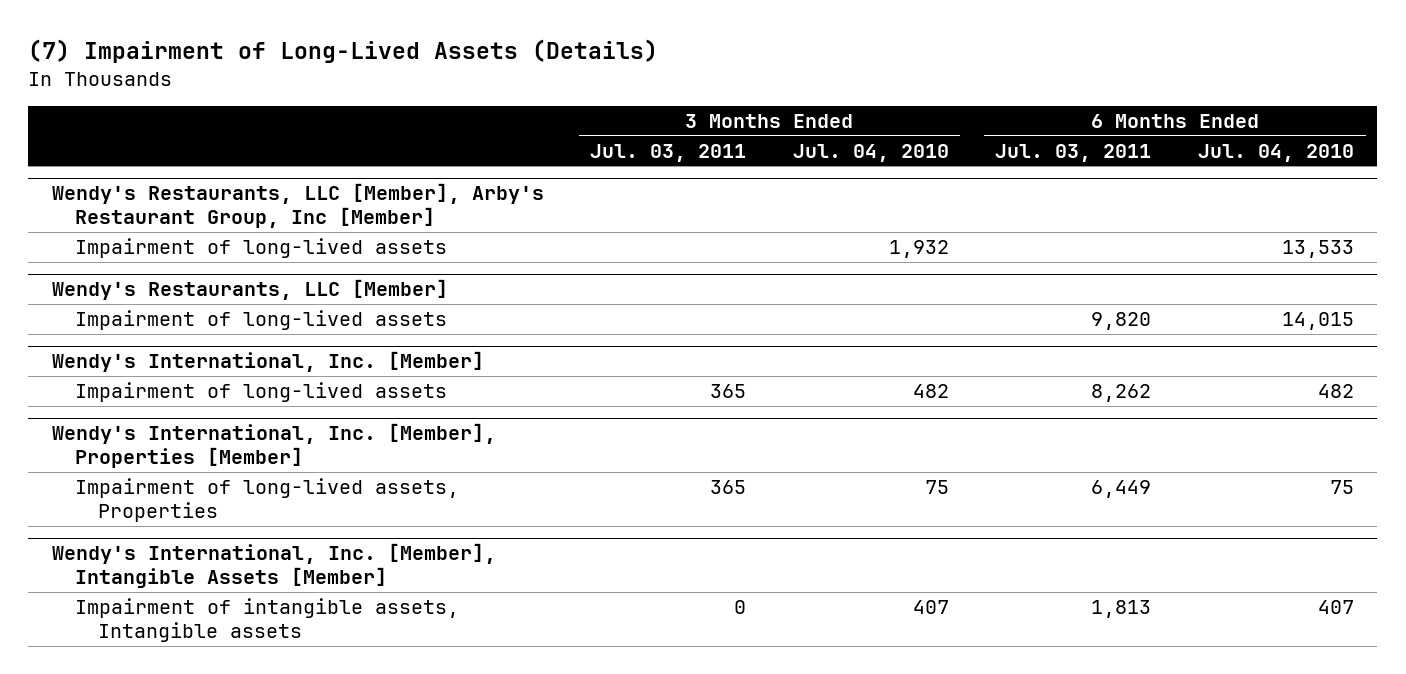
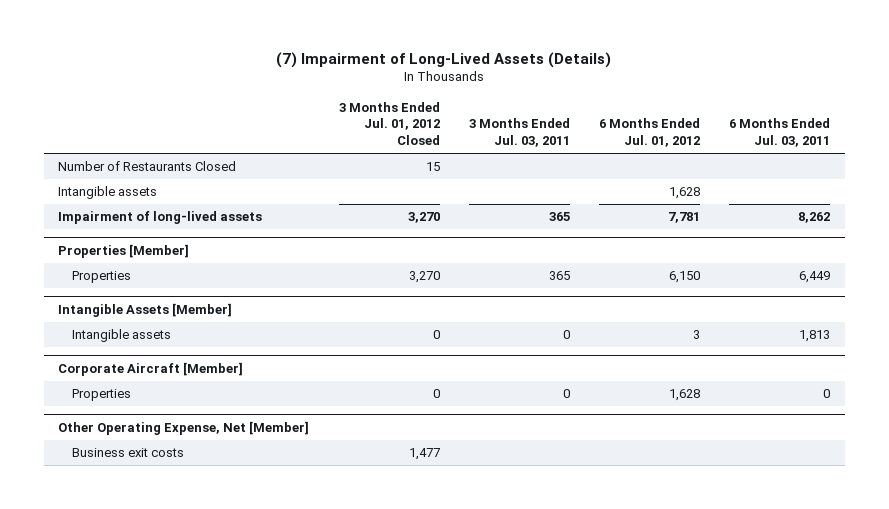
- | 3 Months Ended Jul. 03, 2011 | 3 Months Ended Jul. 04, 2010 | 6 Months Ended Jul. 03, 2011 | 6 Months Ended Jul. 04, 2010
+ | 3 Months Ended Jul. 01, 2012 Closed | 3 Months Ended Jul. 03, 2011 | 6 Months Ended Jul. 01, 2012 | 6 Months Ended Jul. 03, 2011
- Wendy's Restaurants, LLC [Member], Arby's Restaurant Group, Inc [Member]
- Impairment of long-lived assets | | 1,932 | | 13,533
- Wendy's Restaurants, LLC [Member]
- Impairment of long-lived assets | | | 9,820 | 14,015
- Wendy's International, Inc. [Member]
+ Number of Restaurants Closed | 15 | | |
+ Intangible assets | | | 1,628 |
- Wendy's International, Inc. [Member], Properties [Member]
- Impairment of long-lived assets, Properties | 365 | 75 | 6,449 | 75
- Wendy's International, Inc. [Member], Intangible Assets [Member]
- Impairment of intangible assets, Intangible assets | 0 | 407 | 1,813 | 407
+ Properties [Member]
+ Properties | 3,270 | 365 | 6,150 | 6,449
+ Intangible Assets [Member]
+ Intangible assets | 0 | 0 | 3 | 1,813
+ Corporate Aircraft [Member]
+ Properties | 0 | 0 | 1,628 | 0
+ Other Operating Expense, Net [Member]
+ Business exit costs | 1,477 | | |

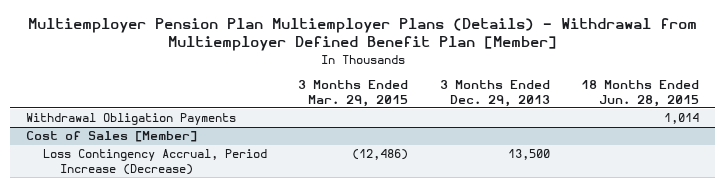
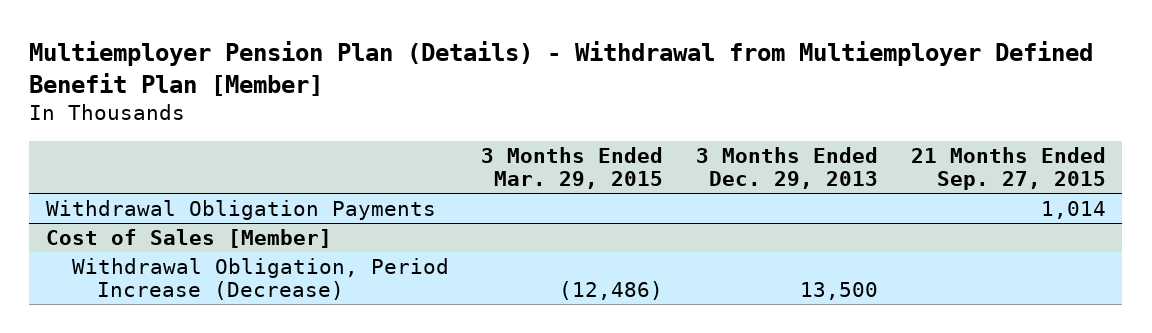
- Multiemployer Pension Plan Multiemployer Plans (Details) - Withdrawal from Multiemployer Defined Benefit Plan [Member]
+ Multiemployer Pension Plan (Details) - Withdrawal from Multiemployer Defined Benefit Plan [Member]
- | 3 Months Ended Mar. 29, 2015 | 3 Months Ended Dec. 29, 2013 | 18 Months Ended Jun. 28, 2015
+ | 3 Months Ended Mar. 29, 2015 | 3 Months Ended Dec. 29, 2013 | 21 Months Ended Sep. 27, 2015
@ Cost of Sales [Member]
- Loss Contingency Accrual, Period Increase (Decrease) | (12,486) | 13,500 |
+ Withdrawal Obligation, Period Increase (Decrease) | (12,486) | 13,500 |

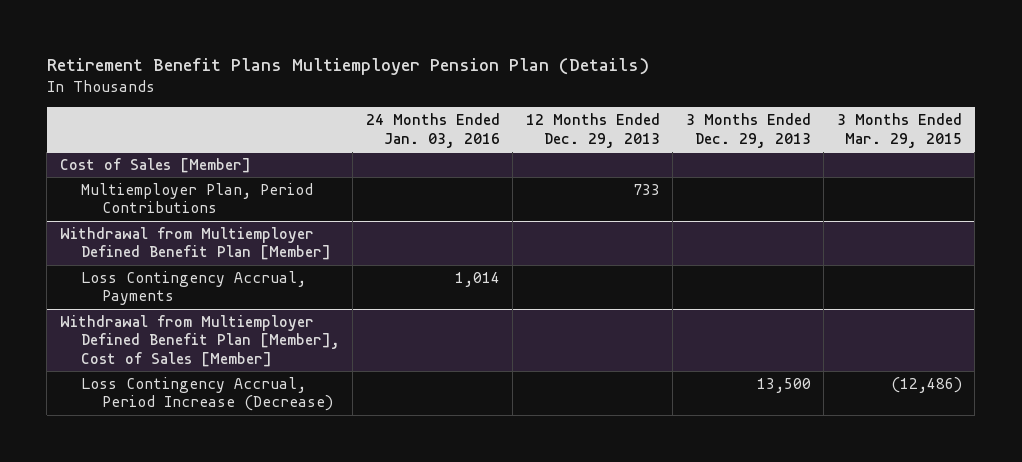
- Multiemployer Pension Plan (Details) - Withdrawal from Multiemployer Defined Benefit Plan [Member]
+ Retirement Benefit Plans Multiemployer Pension Plan (Details)
- | 3 Months Ended Mar. 29, 2015 | 3 Months Ended Dec. 29, 2013 | 21 Months Ended Sep. 27, 2015
+ | 24 Months Ended Jan. 03, 2016 | 12 Months Ended Dec. 29, 2013 | 3 Months Ended Dec. 29, 2013 | 3 Months Ended Mar. 29, 2015
- Withdrawal Obligation Payments | | | 1,014
@ Cost of Sales [Member]
- Withdrawal Obligation, Period Increase (Decrease) | (12,486) | 13,500 |
+ Multiemployer Plan, Period Contributions | | 733 | |
+ Withdrawal from Multiemployer Defined Benefit Plan [Member]
+ Loss Contingency Accrual, Payments | 1,014 | | |
+ Withdrawal from Multiemployer Defined Benefit Plan [Member], Cost of Sales [Member]
+ Loss Contingency Accrual, Period Increase (Decrease) | | | 13,500 | (12,486)

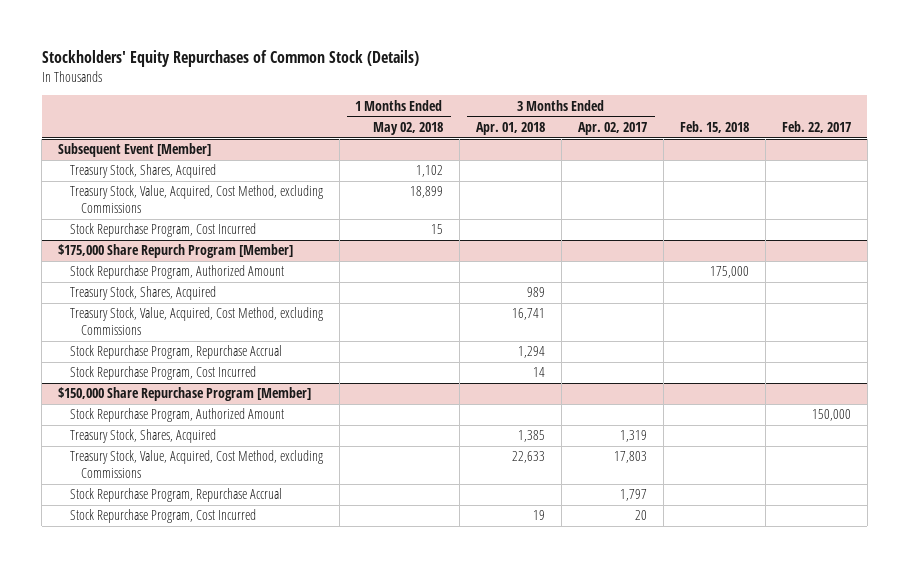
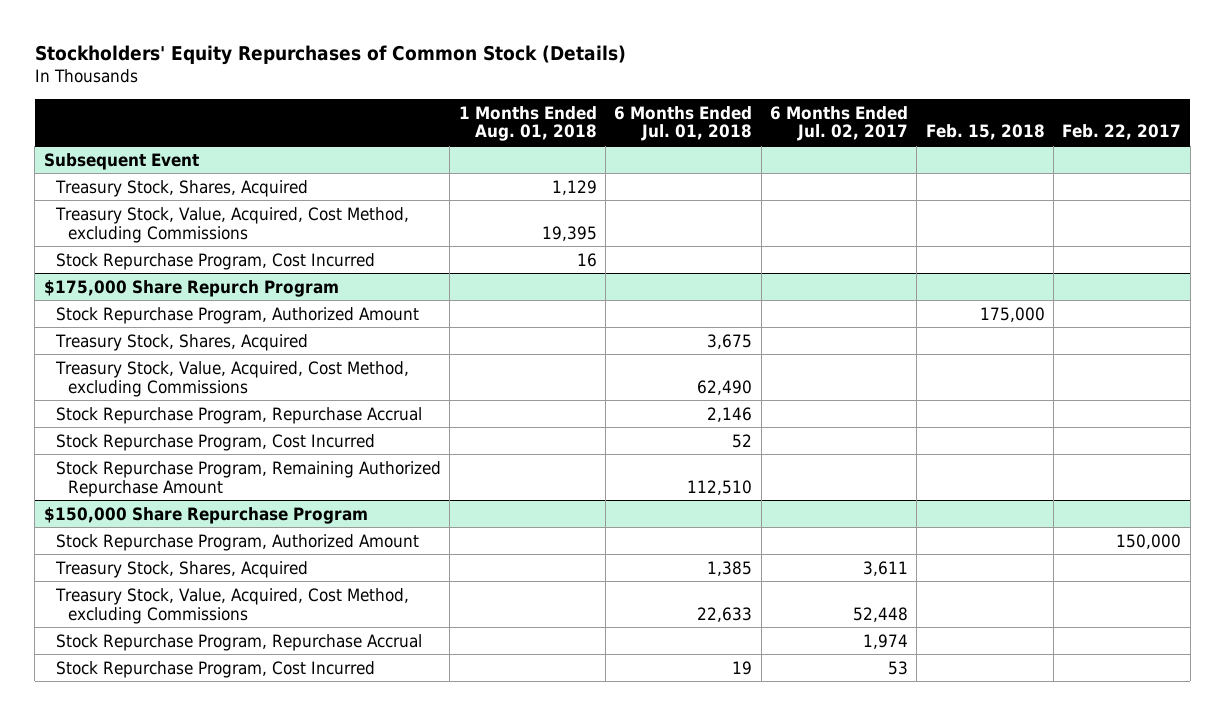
- | 1 Months Ended May 02, 2018 | 3 Months Ended Apr. 01, 2018 | 3 Months Ended Apr. 02, 2017 | Feb. 15, 2018 | Feb. 22, 2017
+ | 1 Months Ended Aug. 01, 2018 | 6 Months Ended Jul. 01, 2018 | 6 Months Ended Jul. 02, 2017 | Feb. 15, 2018 | Feb. 22, 2017
- Subsequent Event [Member]
+ Subsequent Event
- $175,000 Share Repurch Program [Member]
+ $175,000 Share Repurch Program
- $150,000 Share Repurchase Program [Member]
+ Stock Repurchase Program, Remaining Authorized Repurchase Amount | | 112,510 | | |
+ $150,000 Share Repurchase Program

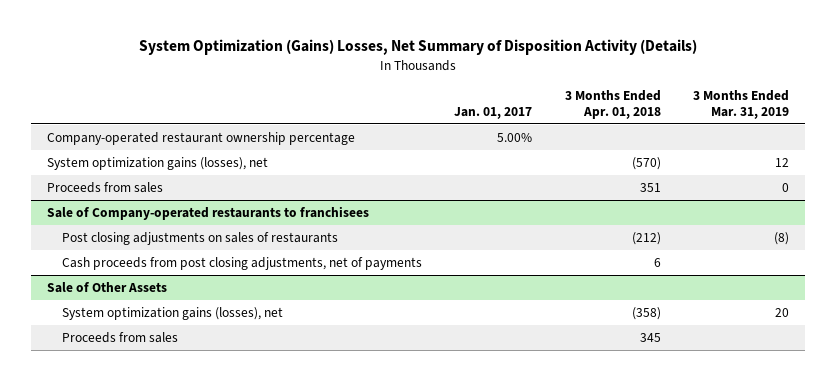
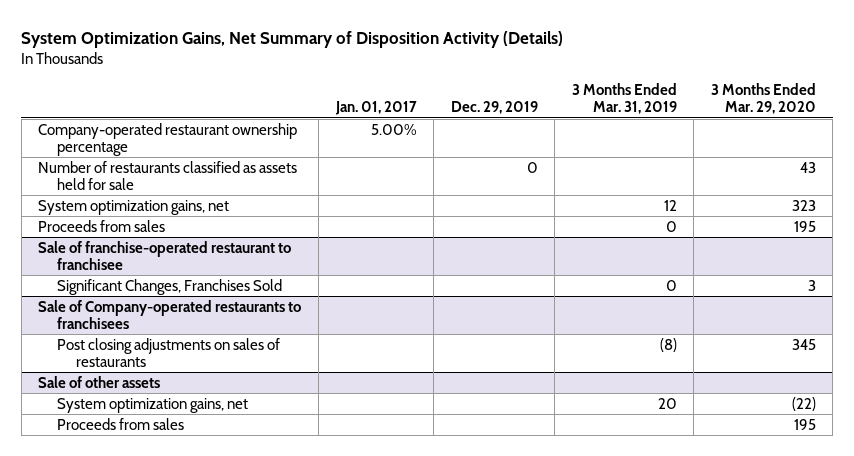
- System Optimization (Gains) Losses, Net Summary of Disposition Activity (Details)
+ System Optimization Gains, Net Summary of Disposition Activity (Details)
- | Jan. 01, 2017 | 3 Months Ended Apr. 01, 2018 | 3 Months Ended Mar. 31, 2019
+ | Jan. 01, 2017 | Dec. 29, 2019 | 3 Months Ended Mar. 31, 2019 | 3 Months Ended Mar. 29, 2020
- System optimization gains (losses), net | | (570) | 12
+ Number of restaurants classified as assets held for sale | | 0 | | 43
+ System optimization gains, net | | | 12 | 323
+ Sale of franchise-operated restaurant to franchisee
+ Significant Changes, Franchises Sold | | | 0 | 3
@ Sale of Company-operated restaurants to franchisees
- Cash proceeds from post closing adjustments, net of payments | | 6 |
- Sale of Other Assets
- System optimization gains (losses), net | | (358) | 20
+ Sale of other assets
+ System optimization gains, net | | | 20 | (22)

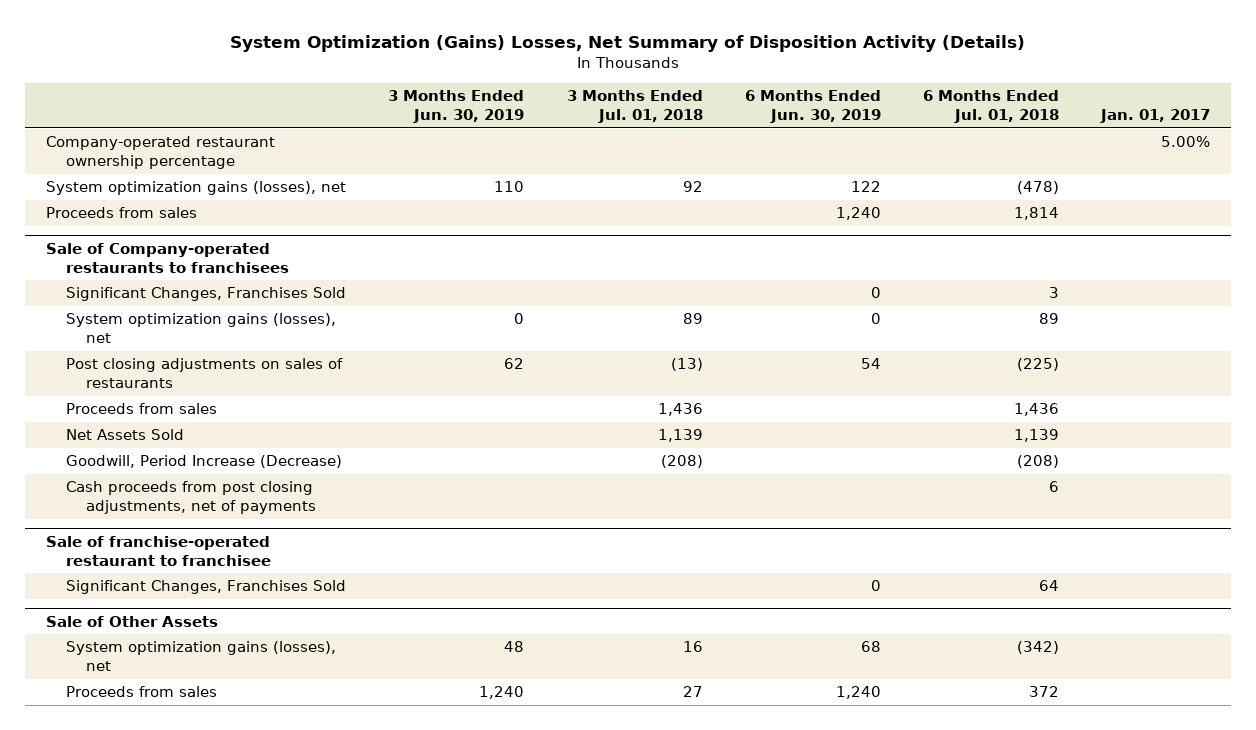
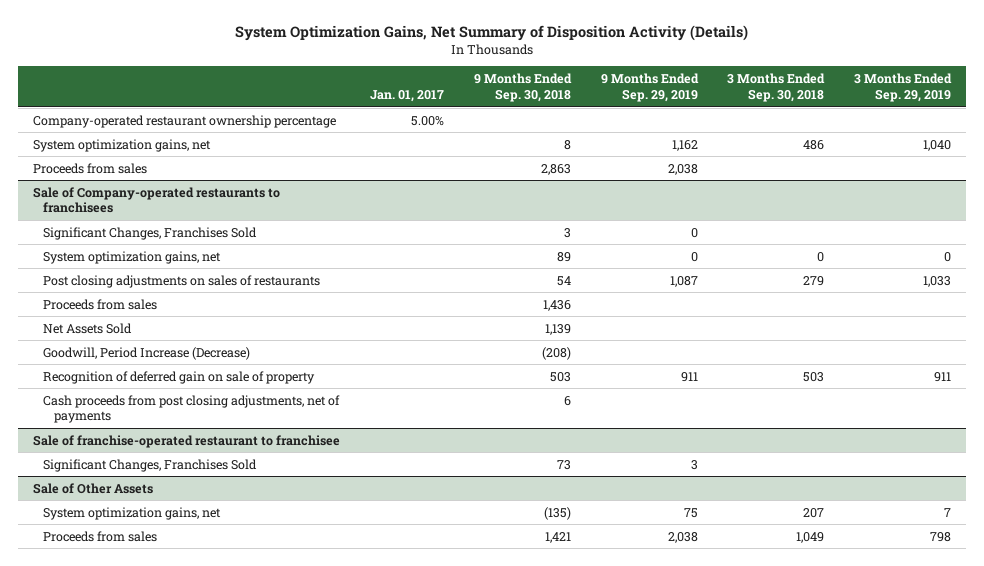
- System Optimization (Gains) Losses, Net Summary of Disposition Activity (Details)
+ System Optimization Gains, Net Summary of Disposition Activity (Details)
- | 3 Months Ended Jun. 30, 2019 | 3 Months Ended Jul. 01, 2018 | 6 Months Ended Jun. 30, 2019 | 6 Months Ended Jul. 01, 2018 | Jan. 01, 2017
+ | Jan. 01, 2017 | 9 Months Ended Sep. 30, 2018 | 9 Months Ended Sep. 29, 2019 | 3 Months Ended Sep. 30, 2018 | 3 Months Ended Sep. 29, 2019
- System optimization gains (losses), net | 110 | 92 | 122 | (478) |
+ System optimization gains, net | | 8 | 1,162 | 486 | 1,040
@ Sale of Company-operated restaurants to franchisees
- System optimization gains (losses), net | 0 | 89 | 0 | 89 |
+ System optimization gains, net | | 89 | 0 | 0 | 0
+ Recognition of deferred gain on sale of property | | 503 | 911 | 503 | 911
@ Sale of Other Assets
- System optimization gains (losses), net | 48 | 16 | 68 | (342) |
+ System optimization gains, net | | (135) | 75 | 207 | 7

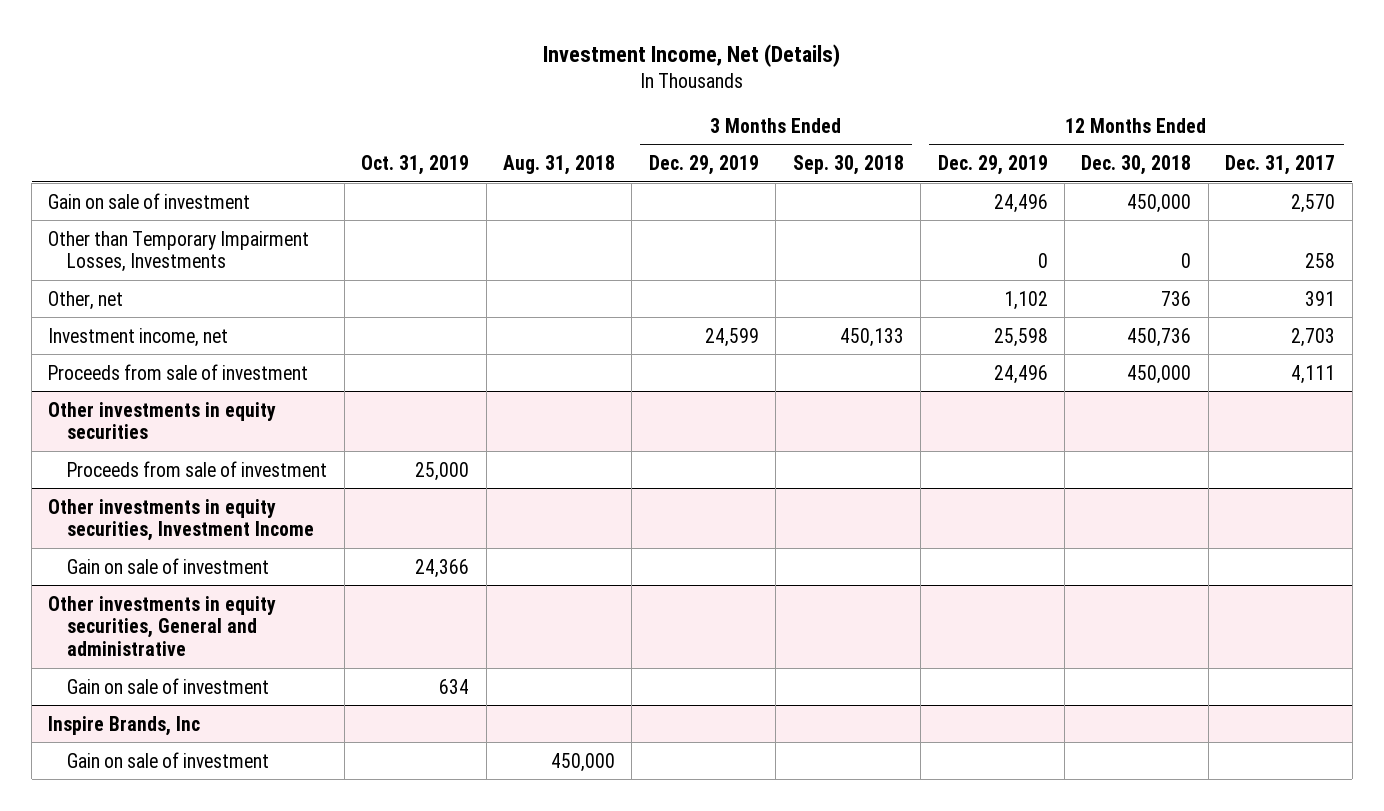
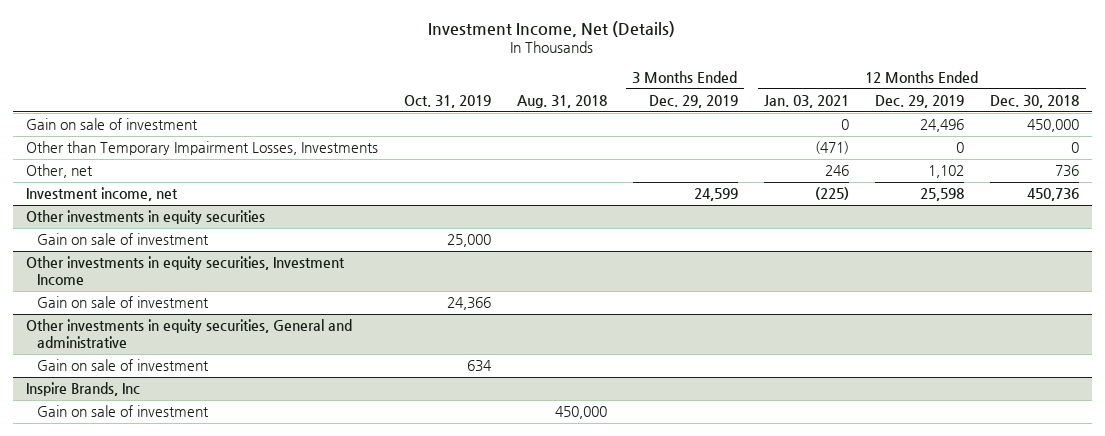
- | Oct. 31, 2019 | Aug. 31, 2018 | 3 Months Ended Dec. 29, 2019 | 3 Months Ended Sep. 30, 2018 | 12 Months Ended Dec. 29, 2019 | 12 Months Ended Dec. 30, 2018 | 12 Months Ended Dec. 31, 2017
+ | Oct. 31, 2019 | Aug. 31, 2018 | 3 Months Ended Dec. 29, 2019 | 12 Months Ended Jan. 03, 2021 | 12 Months Ended Dec. 29, 2019 | 12 Months Ended Dec. 30, 2018
- Proceeds from sale of investment | | | | | 24,496 | 450,000 | 4,111
@ Other investments in equity securities
- Proceeds from sale of investment | 25,000 | | | | | |
+ Gain on sale of investment | 25,000 | | | | |

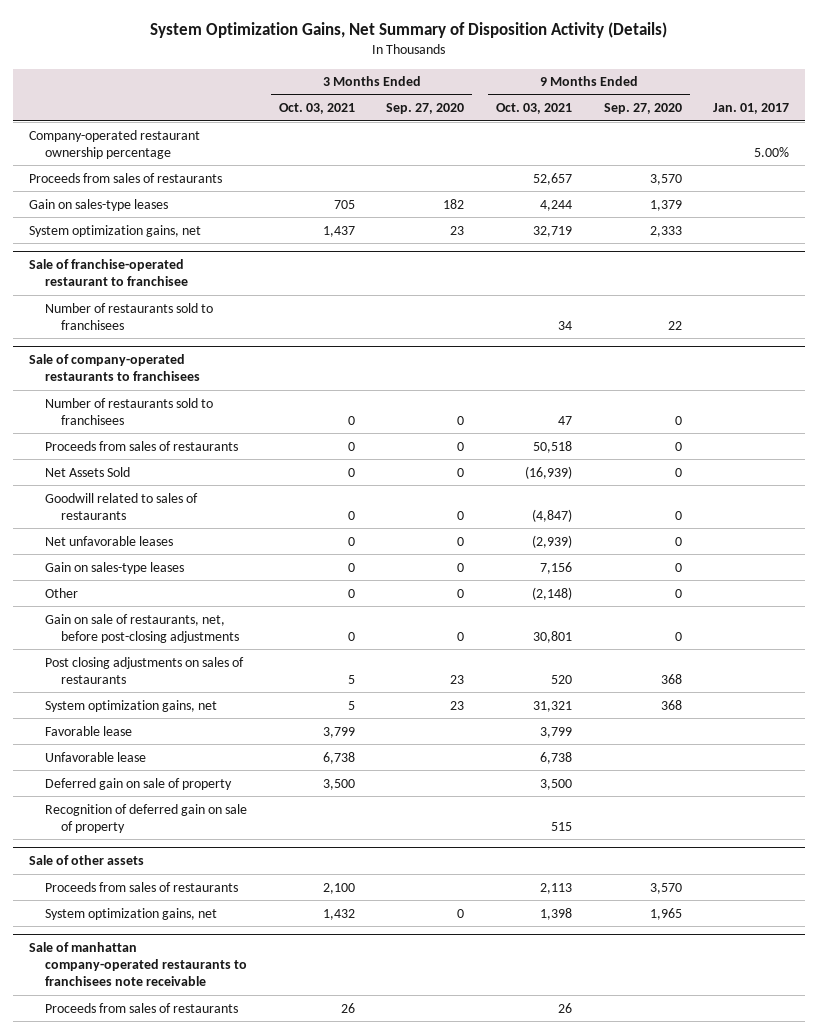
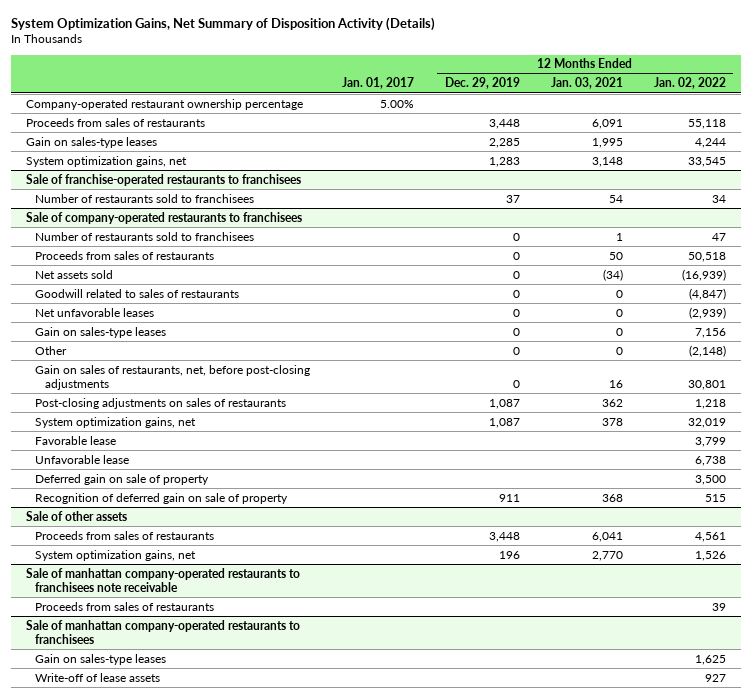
- | 3 Months Ended Oct. 03, 2021 | 3 Months Ended Sep. 27, 2020 | 9 Months Ended Oct. 03, 2021 | 9 Months Ended Sep. 27, 2020 | Jan. 01, 2017
+ | Jan. 01, 2017 | 12 Months Ended Dec. 29, 2019 | 12 Months Ended Jan. 03, 2021 | 12 Months Ended Jan. 02, 2022
- Sale of franchise-operated restaurant to franchisee
+ Sale of franchise-operated restaurants to franchisees
@ Sale of company-operated restaurants to franchisees
- Net Assets Sold | 0 | 0 | (16,939) | 0 |
+ Net assets sold | | 0 | (34) | (16,939)
- Gain on sale of restaurants, net, before post-closing adjustments | 0 | 0 | 30,801 | 0 |
- Post closing adjustments on sales of restaurants | 5 | 23 | 520 | 368 |
+ Gain on sales of restaurants, net, before post-closing adjustments | | 0 | 16 | 30,801
+ Post-closing adjustments on sales of restaurants | | 1,087 | 362 | 1,218
+ Sale of manhattan company-operated restaurants to franchisees
+ Gain on sales-type leases | | | | 1,625
+ Write-off of lease assets | | | | 927

